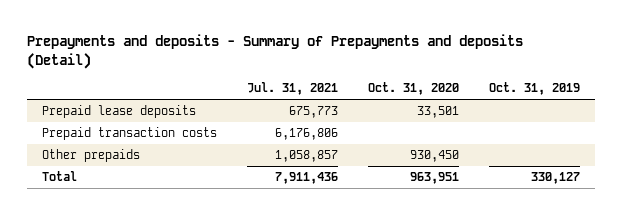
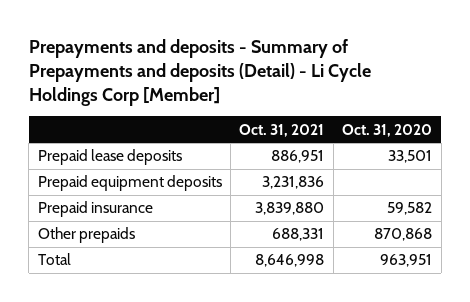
- Prepayments and deposits - Summary of Prepayments and deposits (Detail)
+ Prepayments and deposits - Summary of Prepayments and deposits (Detail) - Li Cycle Holdings Corp [Member]
- | Jul. 31, 2021 | Oct. 31, 2020 | Oct. 31, 2019
+ | Oct. 31, 2021 | Oct. 31, 2020
- Prepaid transaction costs | 6,176,806 | |
- Other prepaids | 1,058,857 | 930,450 |
+ Prepaid equipment deposits | 3,231,836 |
+ Prepaid insurance | 3,839,880 | 59,582
+ Other prepaids | 688,331 | 870,868

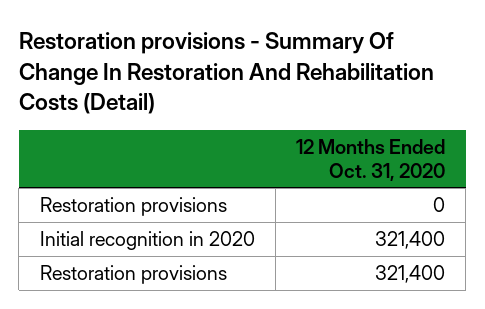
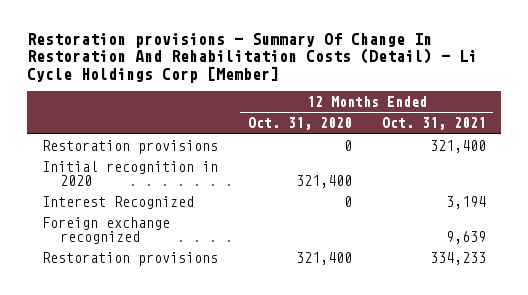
- Restoration provisions - Summary Of Change In Restoration And Rehabilitation Costs (Detail)
+ Restoration provisions - Summary Of Change In Restoration And Rehabilitation Costs (Detail) - Li Cycle Holdings Corp [Member]
- | 12 Months Ended Oct. 31, 2020
+ | 12 Months Ended Oct. 31, 2020 | 12 Months Ended Oct. 31, 2021
+ Interest Recognized | 0 | 3,194
+ Foreign exchange recognized | | 9,639

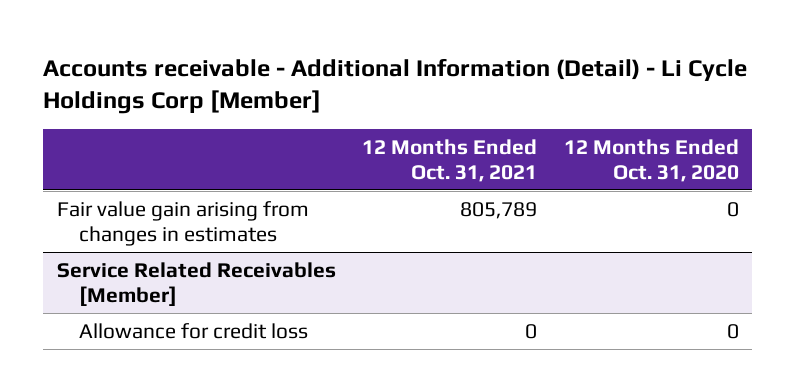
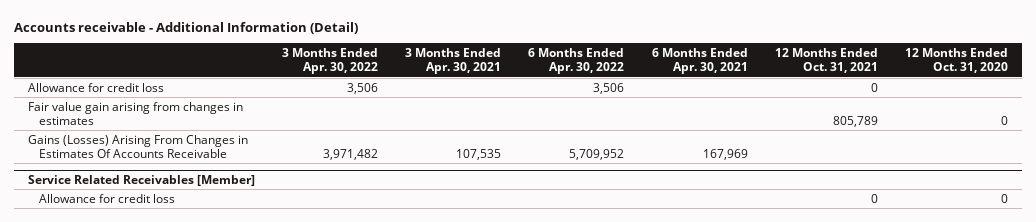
- Accounts receivable - Additional Information (Detail) - Li Cycle Holdings Corp [Member]
+ Accounts receivable - Additional Information (Detail)
- | 12 Months Ended Oct. 31, 2021 | 12 Months Ended Oct. 31, 2020
+ | 3 Months Ended Apr. 30, 2022 | 3 Months Ended Apr. 30, 2021 | 6 Months Ended Apr. 30, 2022 | 6 Months Ended Apr. 30, 2021 | 12 Months Ended Oct. 31, 2021 | 12 Months Ended Oct. 31, 2020
+ Allowance for credit loss | 3,506 | | 3,506 | | 0 |
+ Gains (Losses) Arising From Changes in Estimates Of Accounts Receivable | 3,971,482 | 107,535 | 5,709,952 | 167,969 | |

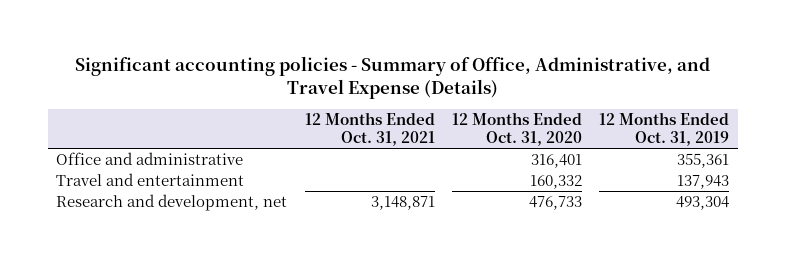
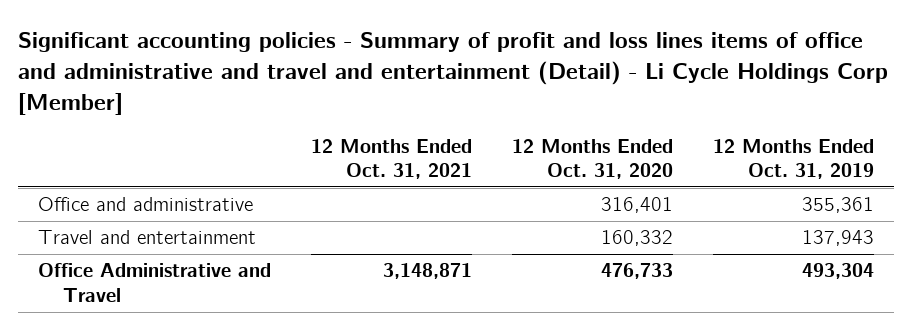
- Significant accounting policies - Summary of Office, Administrative, and Travel Expense (Details)
+ Significant accounting policies - Summary of profit and loss lines items of office and administrative and travel and entertainment (Detail) - Li Cycle Holdings Corp [Member]
- Research and development, net | 3,148,871 | 476,733 | 493,304
+ Office Administrative and Travel | 3,148,871 | 476,733 | 493,304

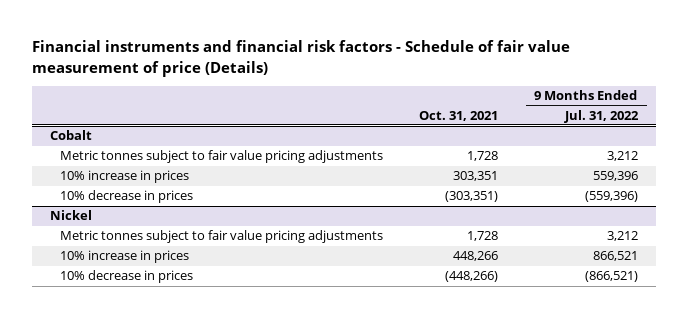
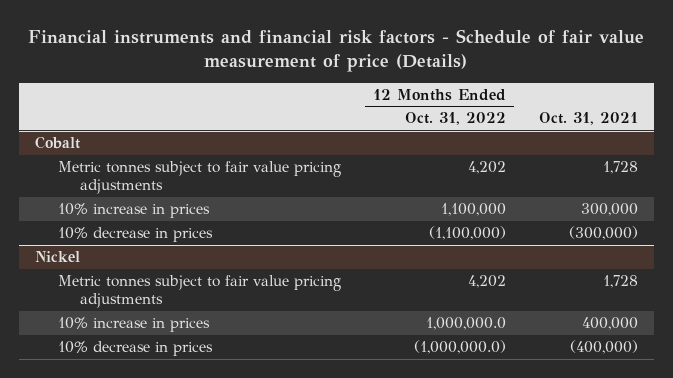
- | Oct. 31, 2021 | 9 Months Ended Jul. 31, 2022
+ | 12 Months Ended Oct. 31, 2022 | Oct. 31, 2021
@ Cobalt
- 10% increase in prices | 303,351 | 559,396
- 10% decrease in prices | (303,351) | (559,396)
+ 10% increase in prices | 1,100,000 | 300,000
+ 10% decrease in prices | (1,100,000) | (300,000)
@ Nickel
- 10% increase in prices | 448,266 | 866,521
- 10% decrease in prices | (448,266) | (866,521)
+ 10% increase in prices | 1,000,000.0 | 400,000
+ 10% decrease in prices | (1,000,000.0) | (400,000)

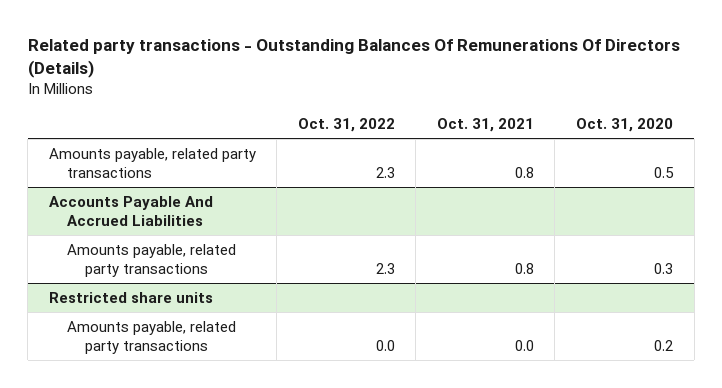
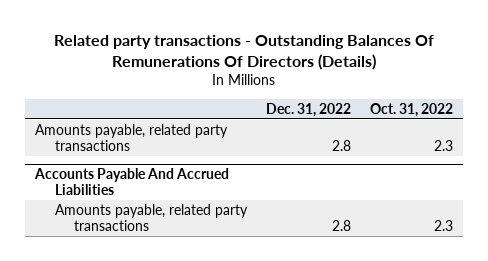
- | Oct. 31, 2022 | Oct. 31, 2021 | Oct. 31, 2020
+ | Dec. 31, 2022 | Oct. 31, 2022
- Restricted share units
- Amounts payable, related party transactions | 0.0 | 0.0 | 0.2

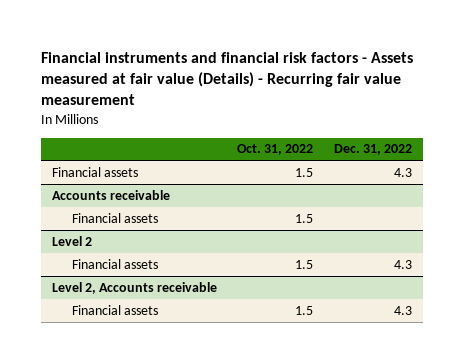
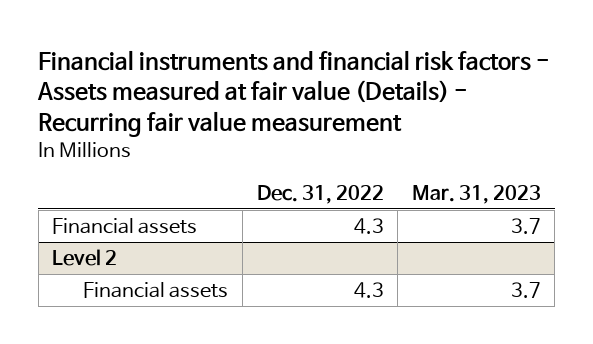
- | Oct. 31, 2022 | Dec. 31, 2022
+ | Dec. 31, 2022 | Mar. 31, 2023
- Accounts receivable
- Financial assets | 1.5 |
- Level 2, Accounts receivable
- Financial assets | 1.5 | 4.3

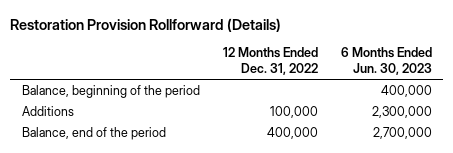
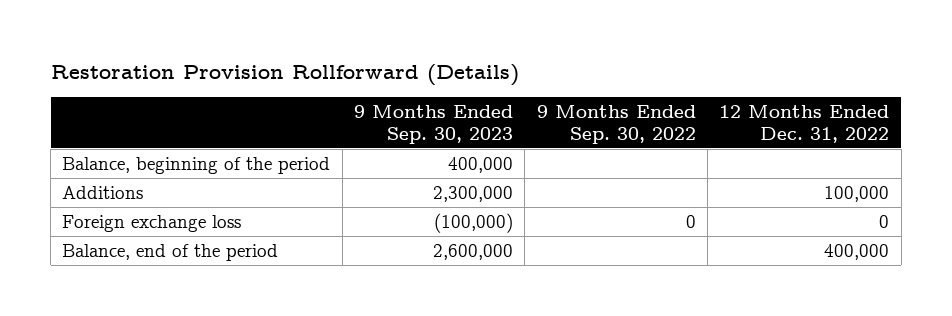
- | 12 Months Ended Dec. 31, 2022 | 6 Months Ended Jun. 30, 2023
+ | 9 Months Ended Sep. 30, 2023 | 9 Months Ended Sep. 30, 2022 | 12 Months Ended Dec. 31, 2022
+ Foreign exchange loss | (100,000) | 0 | 0

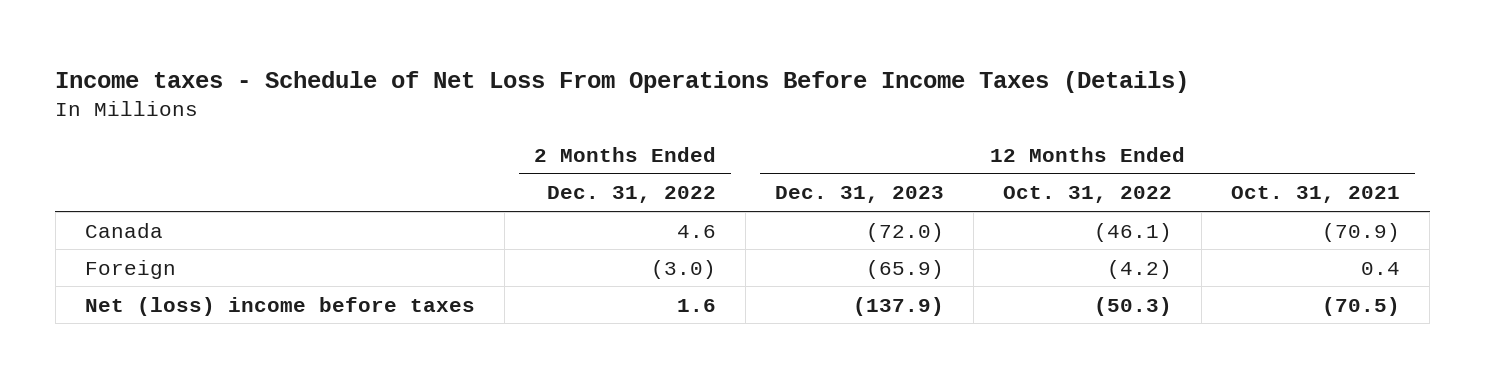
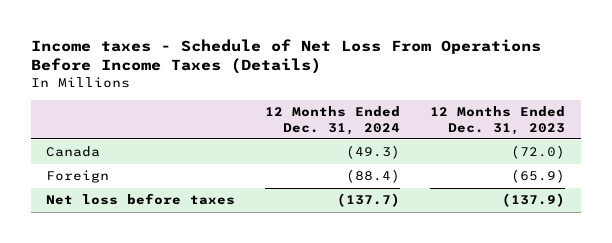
- | 2 Months Ended Dec. 31, 2022 | 12 Months Ended Dec. 31, 2023 | 12 Months Ended Oct. 31, 2022 | 12 Months Ended Oct. 31, 2021
+ | 12 Months Ended Dec. 31, 2024 | 12 Months Ended Dec. 31, 2023
- Net (loss) income before taxes | 1.6 | (137.9) | (50.3) | (70.5)
+ Net loss before taxes | (137.7) | (137.9)

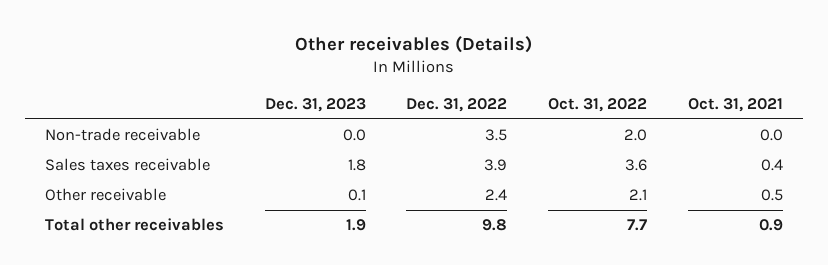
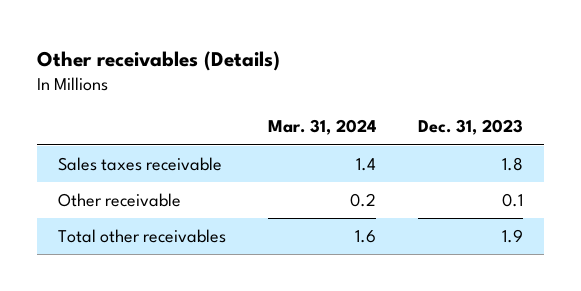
- | Dec. 31, 2023 | Dec. 31, 2022 | Oct. 31, 2022 | Oct. 31, 2021
+ | Mar. 31, 2024 | Dec. 31, 2023
- Non-trade receivable | 0.0 | 3.5 | 2.0 | 0.0

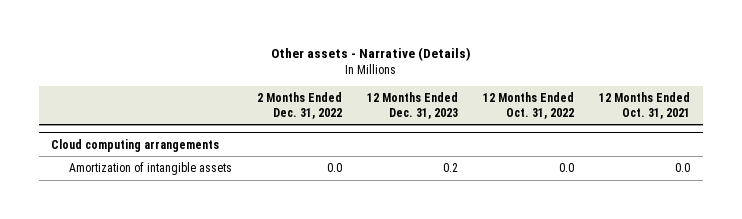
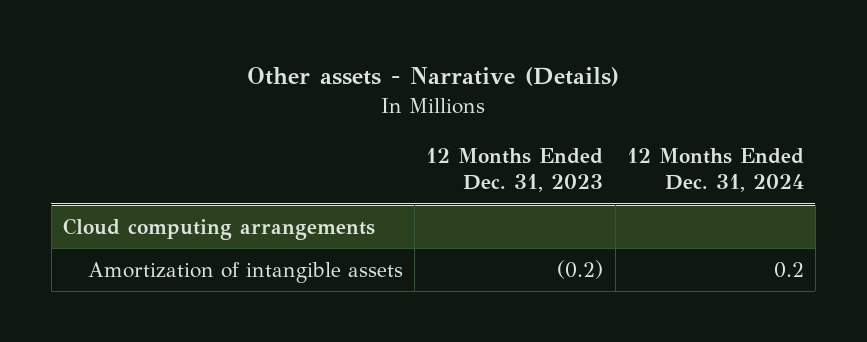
- | 2 Months Ended Dec. 31, 2022 | 12 Months Ended Dec. 31, 2023 | 12 Months Ended Oct. 31, 2022 | 12 Months Ended Oct. 31, 2021
+ | 12 Months Ended Dec. 31, 2023 | 12 Months Ended Dec. 31, 2024
@ Cloud computing arrangements
- Amortization of intangible assets | 0.0 | 0.2 | 0.0 | 0.0
+ Amortization of intangible assets | (0.2) | 0.2

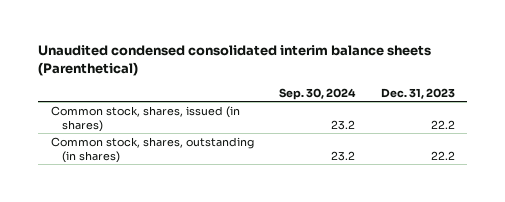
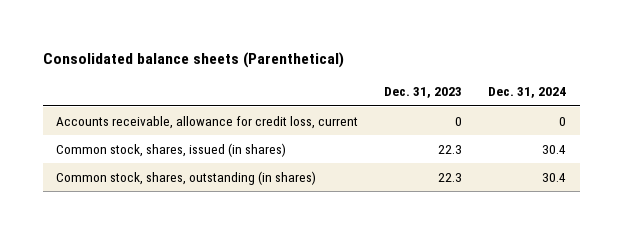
- Unaudited condensed consolidated interim balance sheets (Parenthetical)
+ Consolidated balance sheets (Parenthetical)
- | Sep. 30, 2024 | Dec. 31, 2023
+ | Dec. 31, 2023 | Dec. 31, 2024
- Common stock, shares, issued (in shares) | 23.2 | 22.2
- Common stock, shares, outstanding (in shares) | 23.2 | 22.2
+ Accounts receivable, allowance for credit loss, current | 0 | 0
+ Common stock, shares, issued (in shares) | 22.3 | 30.4
+ Common stock, shares, outstanding (in shares) | 22.3 | 30.4

